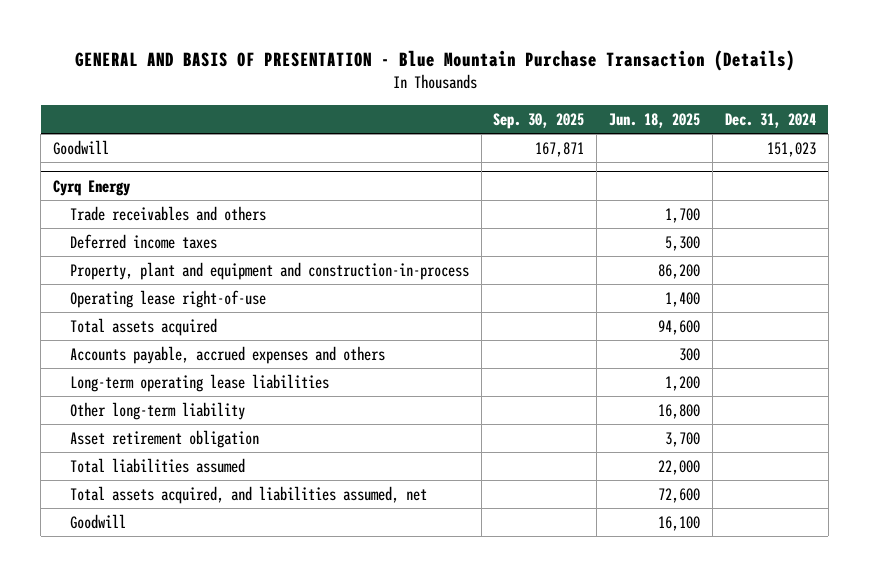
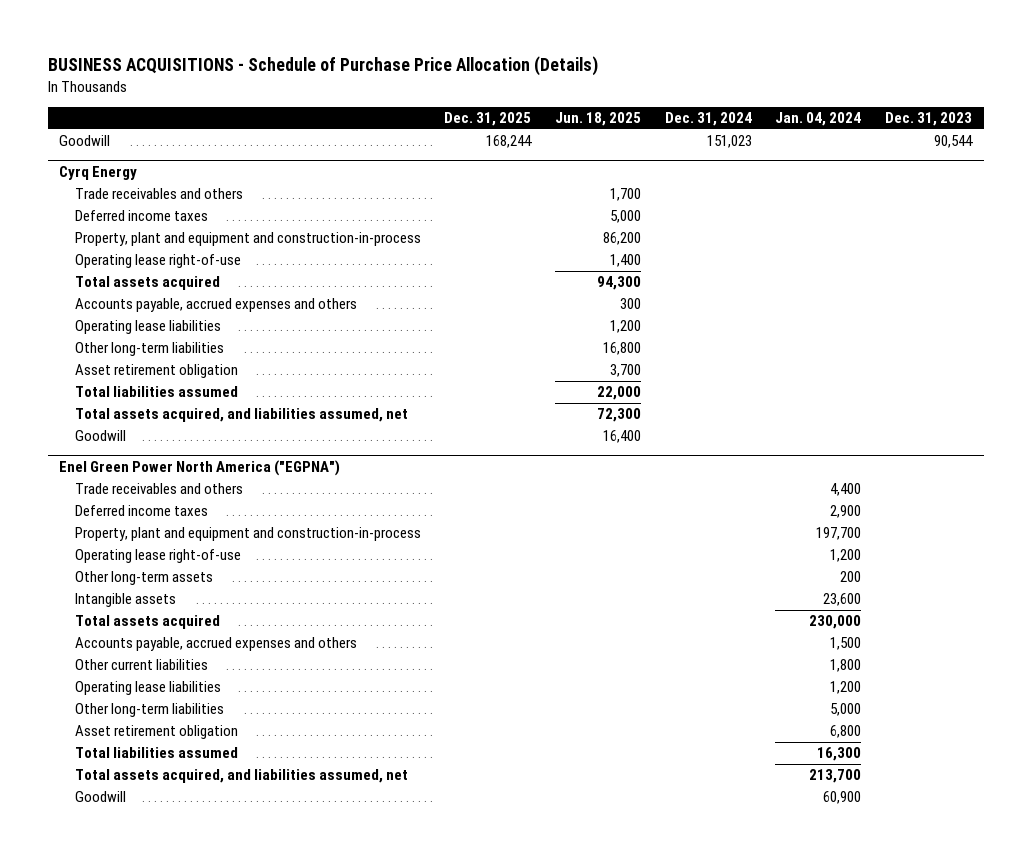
- GENERAL AND BASIS OF PRESENTATION - Blue Mountain Purchase Transaction (Details)
+ BUSINESS ACQUISITIONS - Schedule of Purchase Price Allocation (Details)
- | Sep. 30, 2025 | Jun. 18, 2025 | Dec. 31, 2024
+ | Dec. 31, 2025 | Jun. 18, 2025 | Dec. 31, 2024 | Jan. 04, 2024 | Dec. 31, 2023
@ Cyrq Energy
- Deferred income taxes | | 5,300 |
+ Deferred income taxes | | 5,000 | | |
- Total assets acquired | | 94,600 |
+ Total assets acquired | | 94,300 | | |
- Long-term operating lease liabilities | | 1,200 |
- Other long-term liability | | 16,800 |
+ Operating lease liabilities | | 1,200 | | |
+ Other long-term liabilities | | 16,800 | | |
- Total assets acquired, and liabilities assumed, net | | 72,600 |
- Goodwill | | 16,100 |
+ Total assets acquired, and liabilities assumed, net | | 72,300 | | |
+ Goodwill | | 16,400 | | |
+ Enel Green Power North America ("EGPNA")
+ Trade receivables and others | | | | 4,400 |
+ Deferred income taxes | | | | 2,900 |
+ Property, plant and equipment and construction-in-process | | | | 197,700 |
+ Operating lease right-of-use | | | | 1,200 |
+ Other long-term assets | | | | 200 |
+ Intangible assets | | | | 23,600 |
+ Total assets acquired | | | | 230,000 |
+ Accounts payable, accrued expenses and others | | | | 1,500 |
+ Other current liabilities | | | | 1,800 |
+ Operating lease liabilities | | | | 1,200 |
+ Other long-term liabilities | | | | 5,000 |
+ Asset retirement obligation | | | | 6,800 |
+ Total liabilities assumed | | | | 16,300 |
+ Total assets acquired, and liabilities assumed, net | | | | 213,700 |
+ Goodwill | | | | 60,900 |

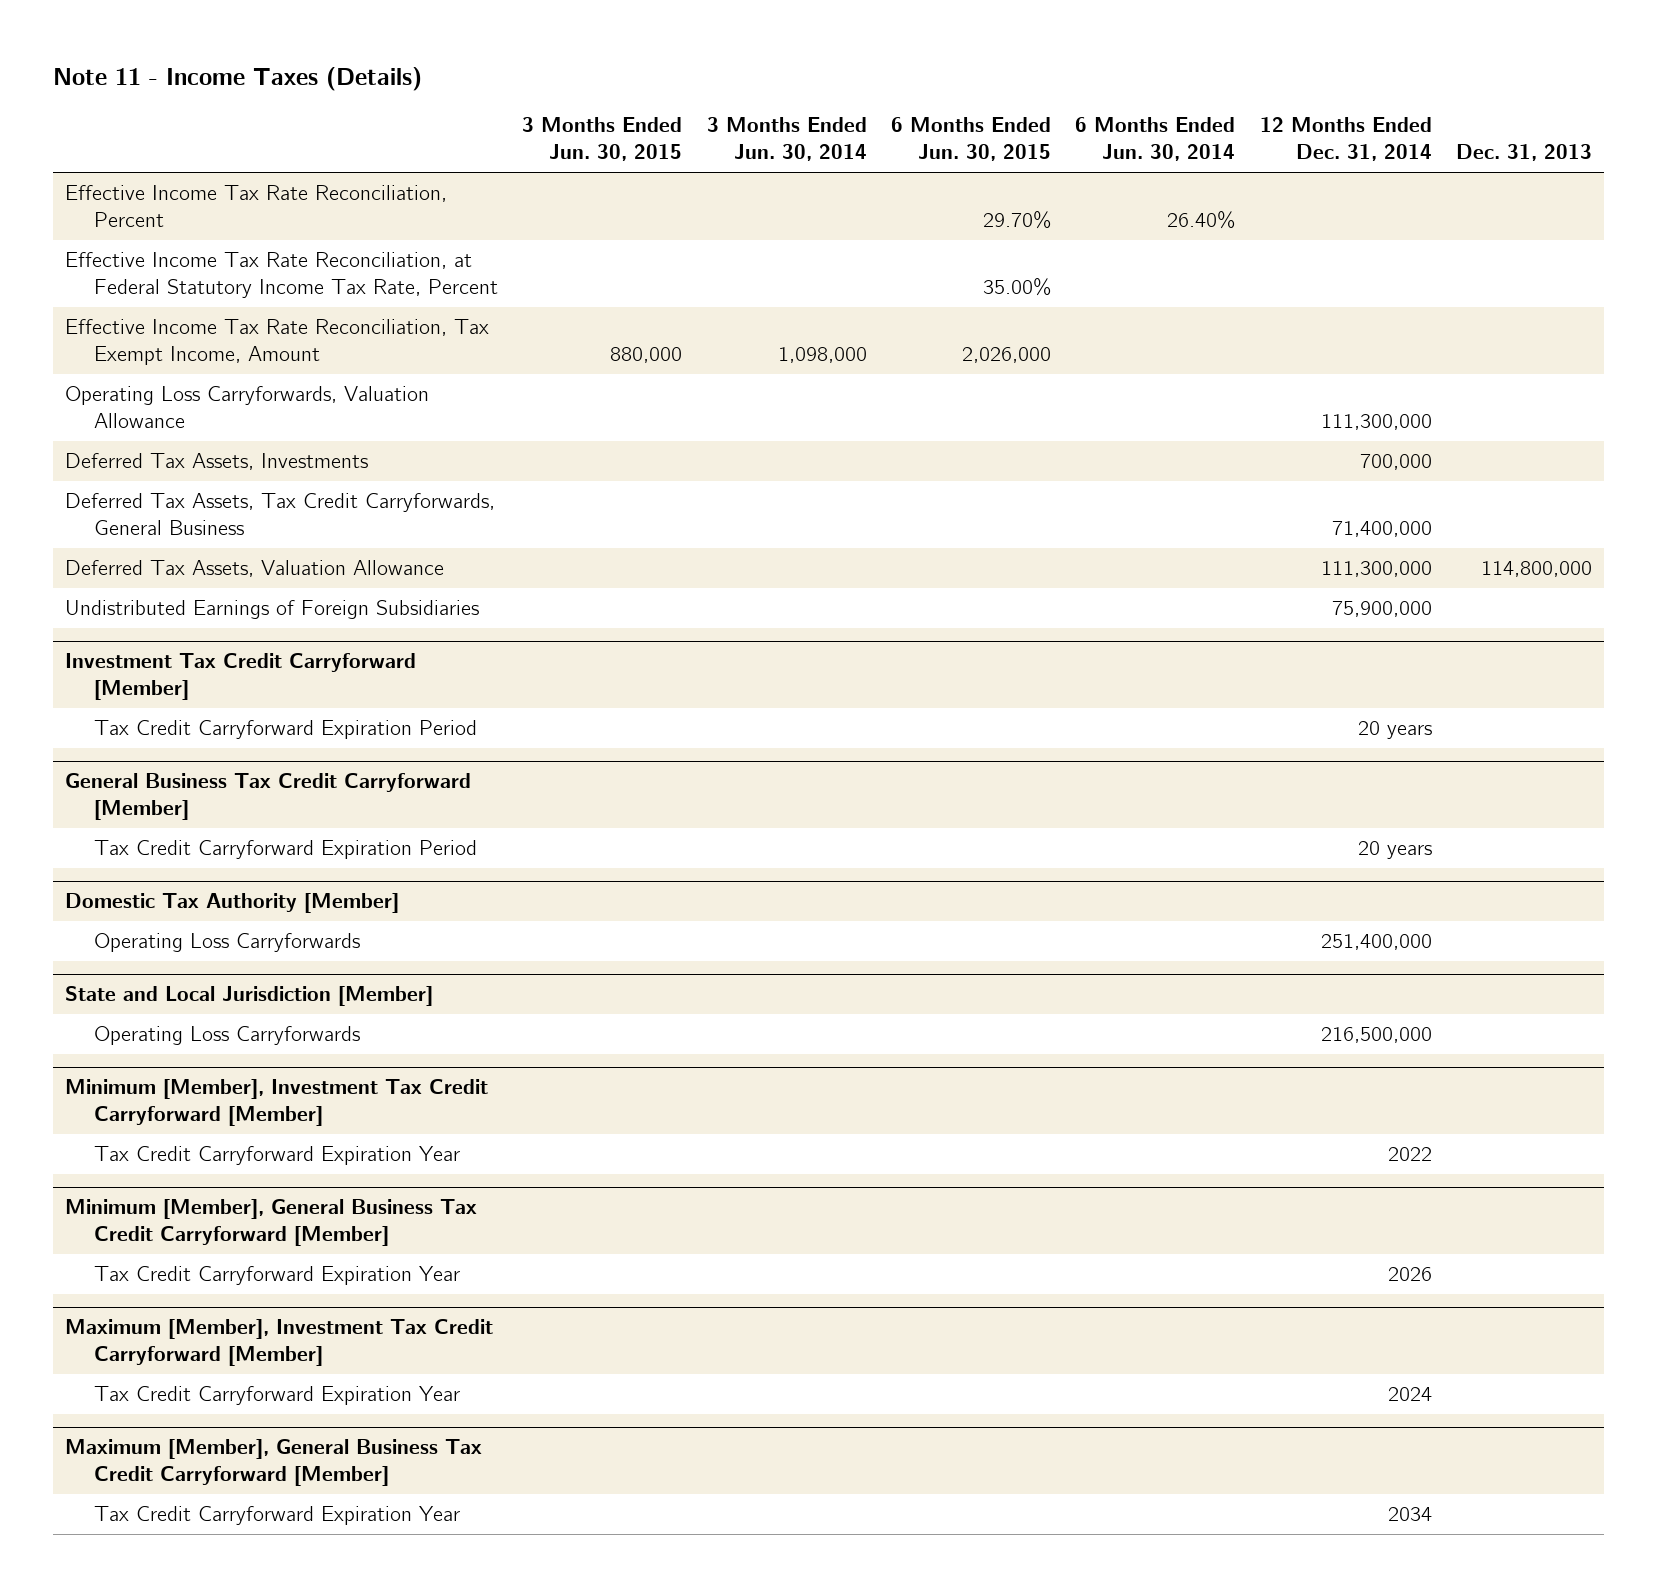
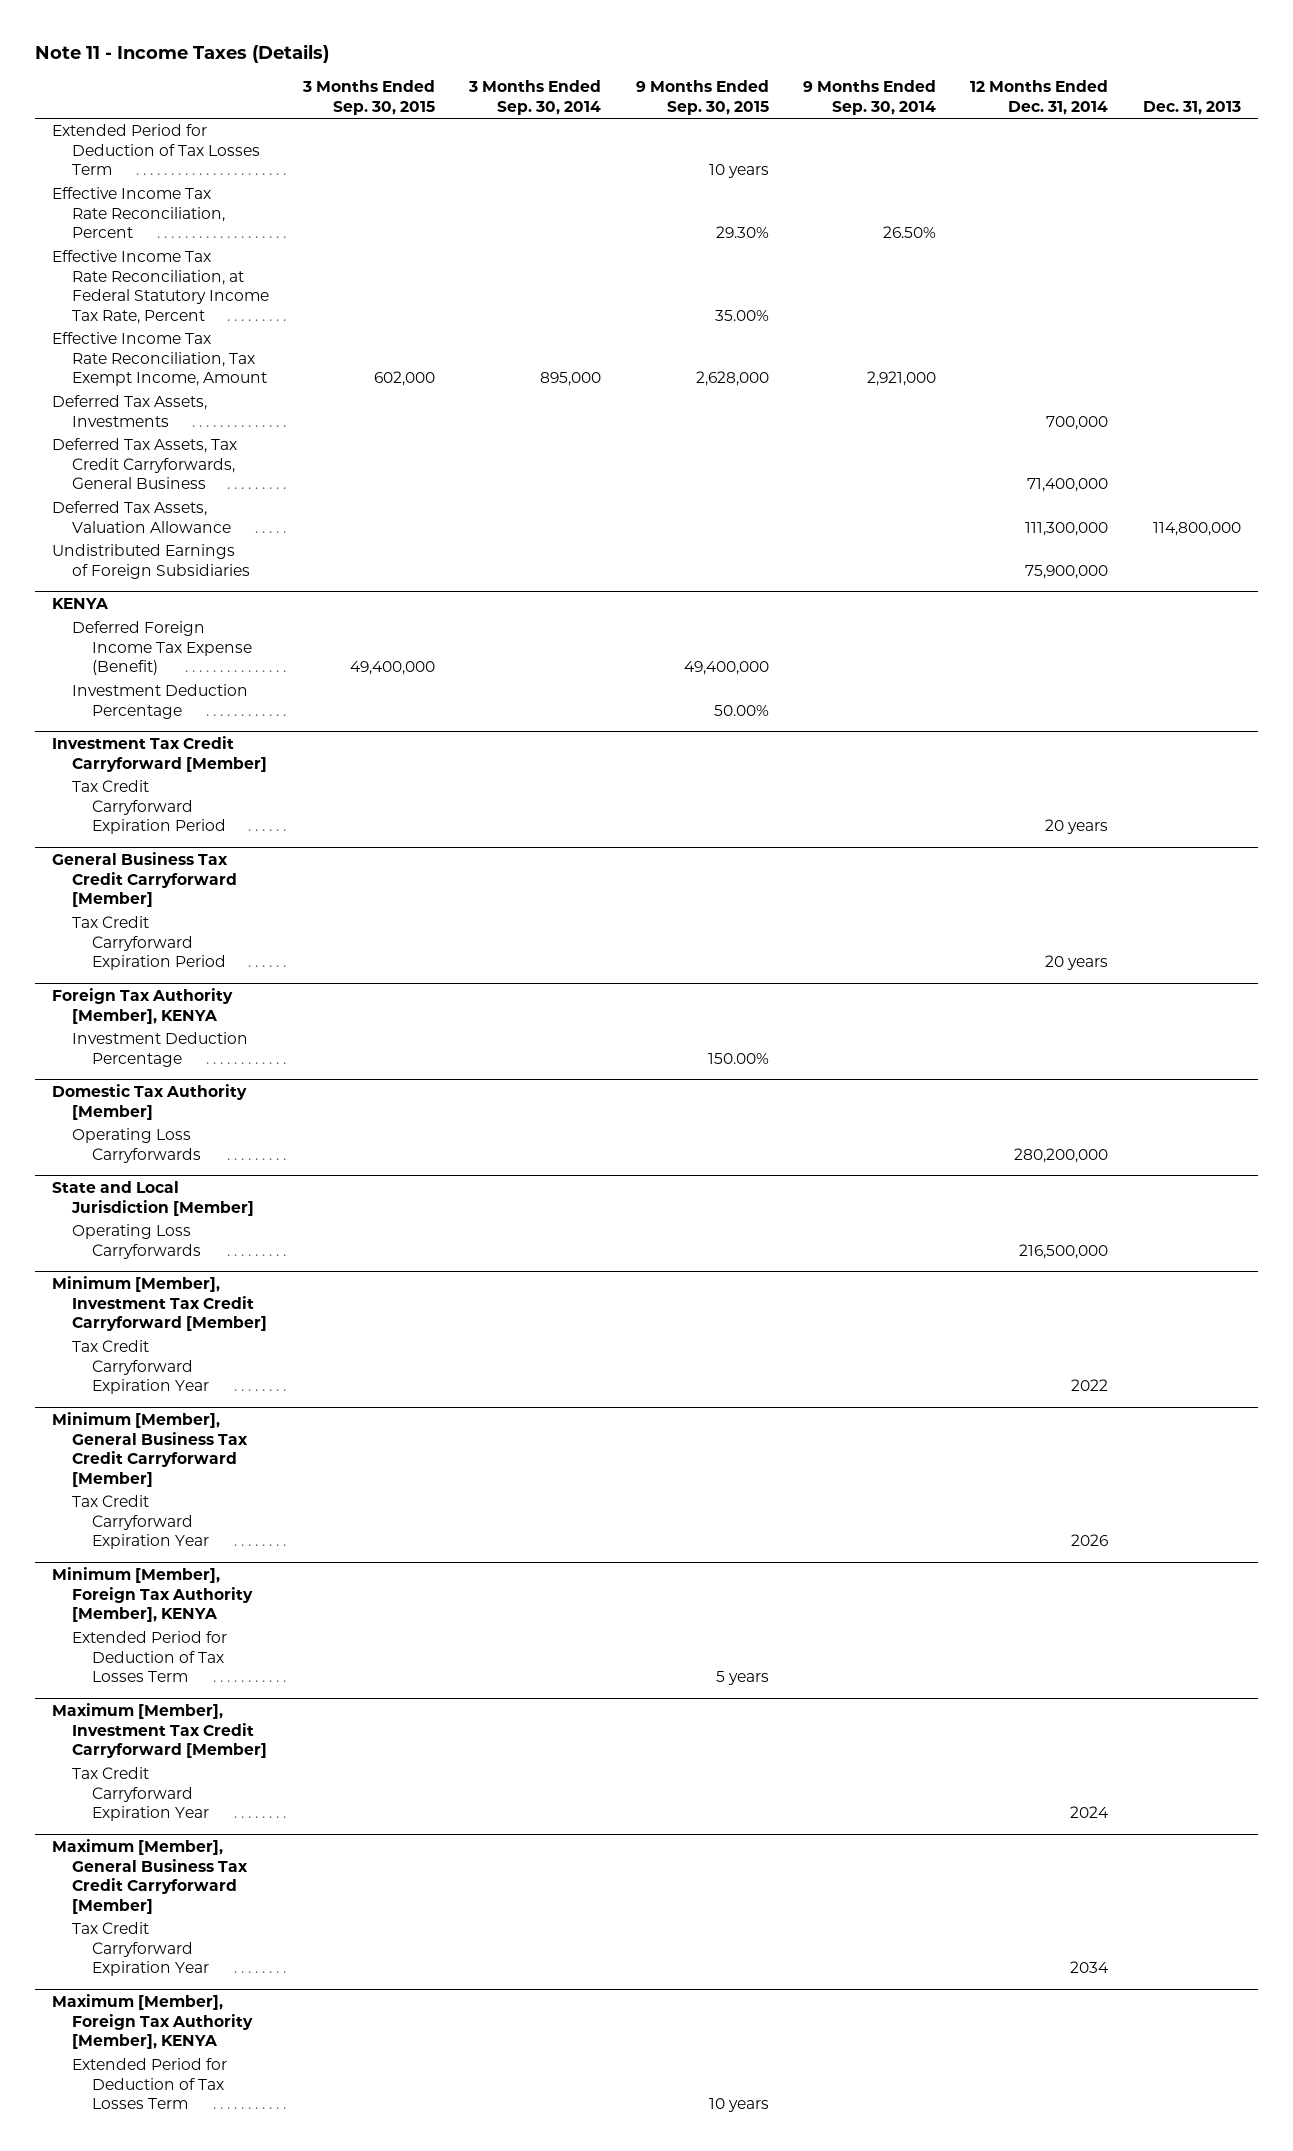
- | 3 Months Ended Jun. 30, 2015 | 3 Months Ended Jun. 30, 2014 | 6 Months Ended Jun. 30, 2015 | 6 Months Ended Jun. 30, 2014 | 12 Months Ended Dec. 31, 2014 | Dec. 31, 2013
+ | 3 Months Ended Sep. 30, 2015 | 3 Months Ended Sep. 30, 2014 | 9 Months Ended Sep. 30, 2015 | 9 Months Ended Sep. 30, 2014 | 12 Months Ended Dec. 31, 2014 | Dec. 31, 2013
+ Extended Period for Deduction of Tax Losses Term | | | 10 years | | |
- Operating Loss Carryforwards, Valuation Allowance | | | | | 111,300,000 |
+ KENYA
+ Deferred Foreign Income Tax Expense (Benefit) | 49,400,000 | | 49,400,000 | | |
+ Investment Deduction Percentage | | | 50.00% | | |
+ Foreign Tax Authority [Member], KENYA
+ Investment Deduction Percentage | | | 150.00% | | |
@ Domestic Tax Authority [Member]
- Operating Loss Carryforwards | | | | | 251,400,000 |
+ Operating Loss Carryforwards | | | | | 280,200,000 |
+ Minimum [Member], Foreign Tax Authority [Member], KENYA
+ Extended Period for Deduction of Tax Losses Term | | | 5 years | | |
+ Maximum [Member], Foreign Tax Authority [Member], KENYA
+ Extended Period for Deduction of Tax Losses Term | | | 10 years | | |

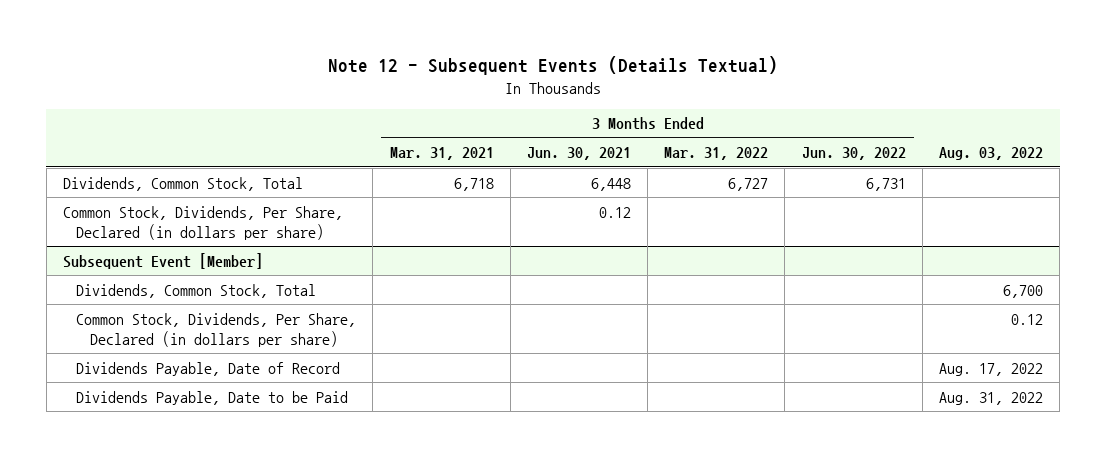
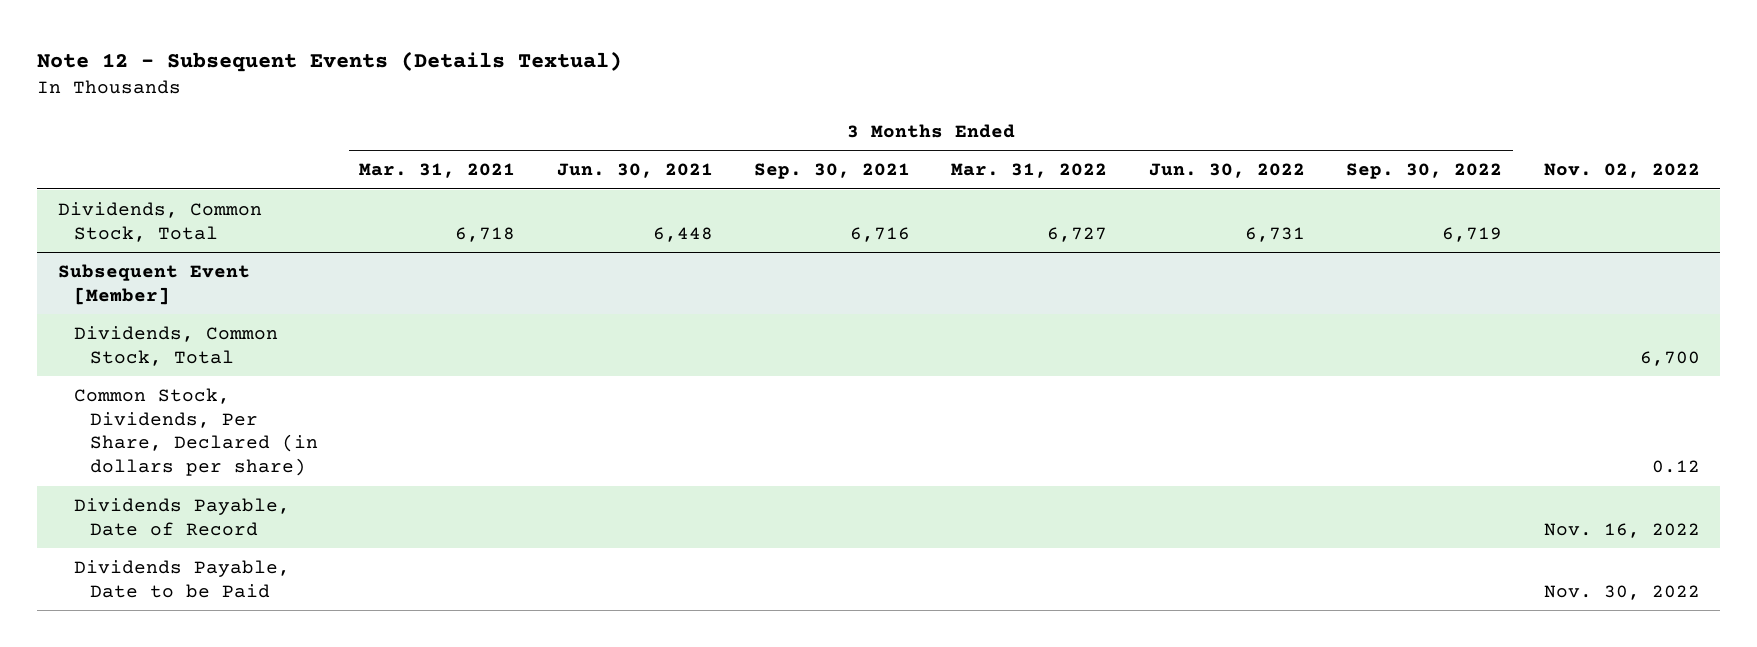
- | 3 Months Ended Mar. 31, 2021 | 3 Months Ended Jun. 30, 2021 | 3 Months Ended Mar. 31, 2022 | 3 Months Ended Jun. 30, 2022 | Aug. 03, 2022
+ | 3 Months Ended Mar. 31, 2021 | 3 Months Ended Jun. 30, 2021 | 3 Months Ended Sep. 30, 2021 | 3 Months Ended Mar. 31, 2022 | 3 Months Ended Jun. 30, 2022 | 3 Months Ended Sep. 30, 2022 | Nov. 02, 2022
- Common Stock, Dividends, Per Share, Declared (in dollars per share) | | 0.12 | | |

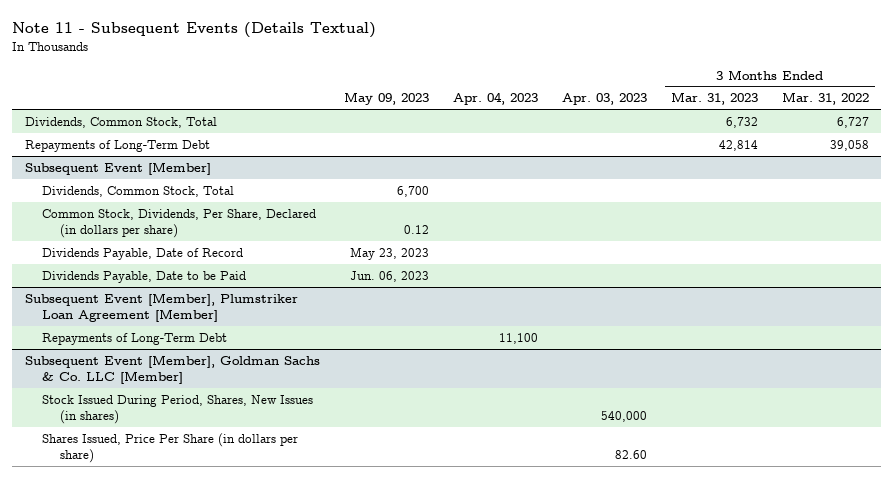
- Note 12 - Subsequent Events (Details Textual)
+ Note 11 - Subsequent Events (Details Textual)
- | 3 Months Ended Mar. 31, 2021 | 3 Months Ended Jun. 30, 2021 | 3 Months Ended Sep. 30, 2021 | 3 Months Ended Mar. 31, 2022 | 3 Months Ended Jun. 30, 2022 | 3 Months Ended Sep. 30, 2022 | Nov. 02, 2022
+ | May 09, 2023 | Apr. 04, 2023 | Apr. 03, 2023 | 3 Months Ended Mar. 31, 2023 | 3 Months Ended Mar. 31, 2022
+ Repayments of Long-Term Debt | | | | 42,814 | 39,058
+ Subsequent Event [Member], Plumstriker Loan Agreement [Member]
+ Repayments of Long-Term Debt | | 11,100 | | |
+ Subsequent Event [Member], Goldman Sachs & Co. LLC [Member]
+ Stock Issued During Period, Shares, New Issues (in shares) | | | 540,000 | |
+ Shares Issued, Price Per Share (in dollars per share) | | | 82.60 | |

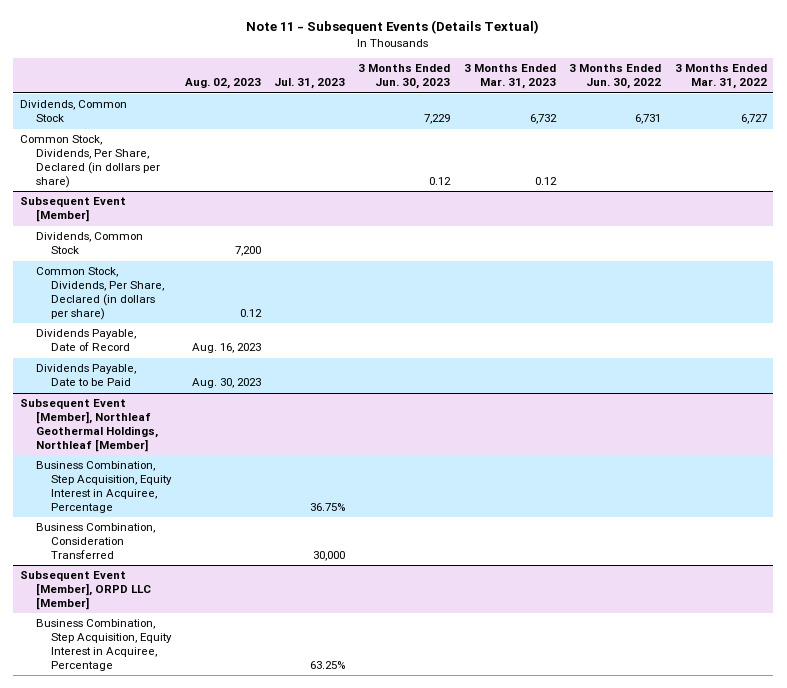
- | May 09, 2023 | Apr. 04, 2023 | Apr. 03, 2023 | 3 Months Ended Mar. 31, 2023 | 3 Months Ended Mar. 31, 2022
+ | Aug. 02, 2023 | Jul. 31, 2023 | 3 Months Ended Jun. 30, 2023 | 3 Months Ended Mar. 31, 2023 | 3 Months Ended Jun. 30, 2022 | 3 Months Ended Mar. 31, 2022
- Dividends, Common Stock, Total | | | | 6,732 | 6,727
- Repayments of Long-Term Debt | | | | 42,814 | 39,058
+ Dividends, Common Stock | | | 7,229 | 6,732 | 6,731 | 6,727
+ Common Stock, Dividends, Per Share, Declared (in dollars per share) | | | 0.12 | 0.12 | |
@ Subsequent Event [Member]
- Dividends, Common Stock, Total | 6,700 | | | |
+ Dividends, Common Stock | 7,200 | | | | |
- Subsequent Event [Member], Plumstriker Loan Agreement [Member]
- Repayments of Long-Term Debt | | 11,100 | | |
- Subsequent Event [Member], Goldman Sachs & Co. LLC [Member]
- Stock Issued During Period, Shares, New Issues (in shares) | | | 540,000 | |
- Shares Issued, Price Per Share (in dollars per share) | | | 82.60 | |
+ Subsequent Event [Member], Northleaf Geothermal Holdings, Northleaf [Member]
+ Business Combination, Step Acquisition, Equity Interest in Acquiree, Percentage | | 36.75% | | | |
+ Business Combination, Consideration Transferred | | 30,000 | | | |
+ Subsequent Event [Member], ORPD LLC [Member]
+ Business Combination, Step Acquisition, Equity Interest in Acquiree, Percentage | | 63.25% | | | |

